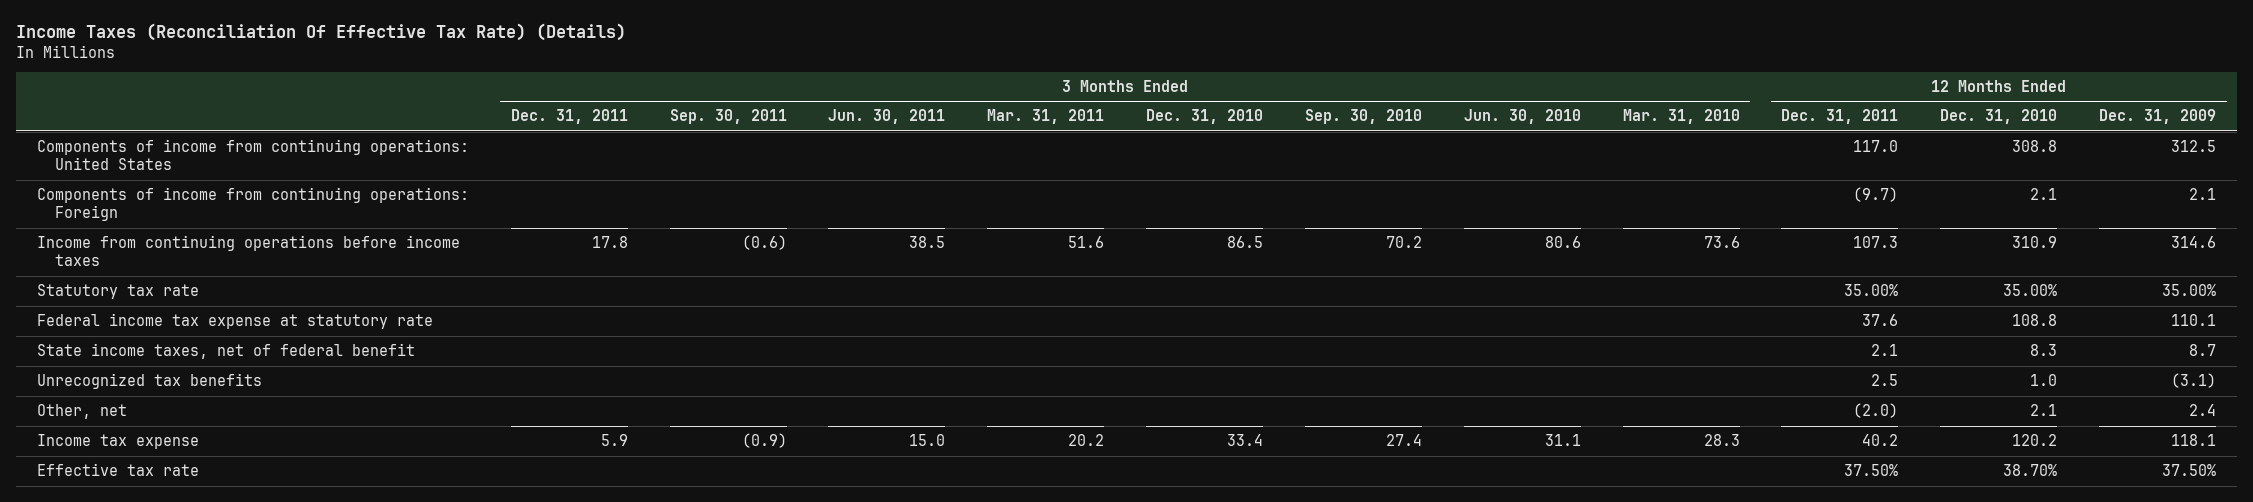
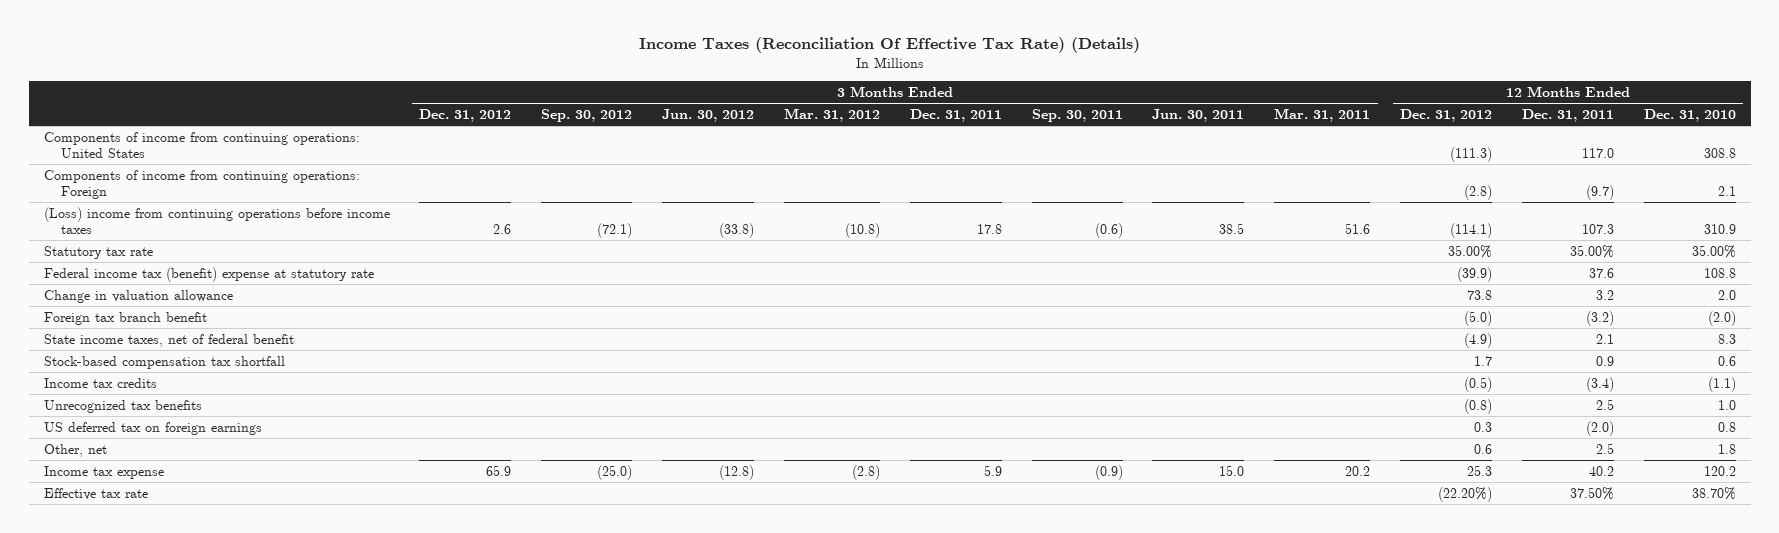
- | 3 Months Ended Dec. 31, 2011 | 3 Months Ended Sep. 30, 2011 | 3 Months Ended Jun. 30, 2011 | 3 Months Ended Mar. 31, 2011 | 3 Months Ended Dec. 31, 2010 | 3 Months Ended Sep. 30, 2010 | 3 Months Ended Jun. 30, 2010 | 3 Months Ended Mar. 31, 2010 | 12 Months Ended Dec. 31, 2011 | 12 Months Ended Dec. 31, 2010 | 12 Months Ended Dec. 31, 2009
+ | 3 Months Ended Dec. 31, 2012 | 3 Months Ended Sep. 30, 2012 | 3 Months Ended Jun. 30, 2012 | 3 Months Ended Mar. 31, 2012 | 3 Months Ended Dec. 31, 2011 | 3 Months Ended Sep. 30, 2011 | 3 Months Ended Jun. 30, 2011 | 3 Months Ended Mar. 31, 2011 | 12 Months Ended Dec. 31, 2012 | 12 Months Ended Dec. 31, 2011 | 12 Months Ended Dec. 31, 2010
- Income from continuing operations before income taxes | 17.8 | (0.6) | 38.5 | 51.6 | 86.5 | 70.2 | 80.6 | 73.6 | 107.3 | 310.9 | 314.6
+ (Loss) income from continuing operations before income taxes | 2.6 | (72.1) | (33.8) | (10.8) | 17.8 | (0.6) | 38.5 | 51.6 | (114.1) | 107.3 | 310.9
- Federal income tax expense at statutory rate | | | | | | | | | 37.6 | 108.8 | 110.1
+ Federal income tax (benefit) expense at statutory rate | | | | | | | | | (39.9) | 37.6 | 108.8
+ Change in valuation allowance | | | | | | | | | 73.8 | 3.2 | 2.0
+ Foreign tax branch benefit | | | | | | | | | (5.0) | (3.2) | (2.0)
+ Stock-based compensation tax shortfall | | | | | | | | | 1.7 | 0.9 | 0.6
+ Income tax credits | | | | | | | | | (0.5) | (3.4) | (1.1)
- Other, net | | | | | | | | | (2.0) | 2.1 | 2.4
+ US deferred tax on foreign earnings | | | | | | | | | 0.3 | (2.0) | 0.8
+ Other, net | | | | | | | | | 0.6 | 2.5 | 1.8

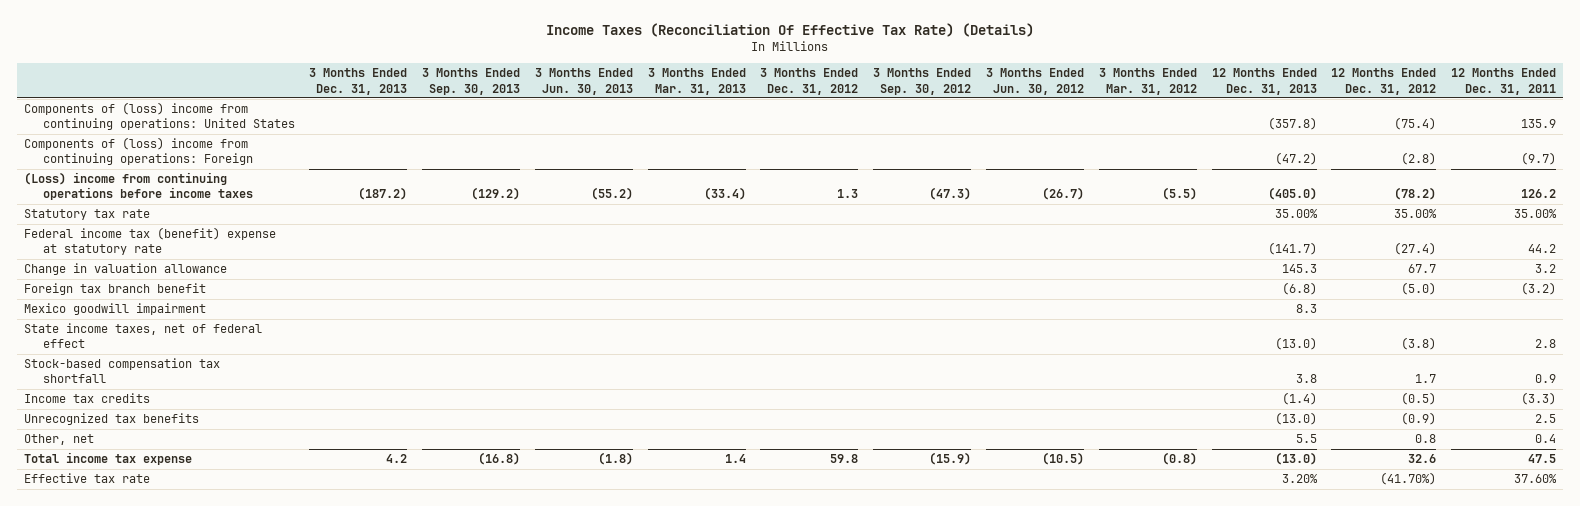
- | 3 Months Ended Dec. 31, 2012 | 3 Months Ended Sep. 30, 2012 | 3 Months Ended Jun. 30, 2012 | 3 Months Ended Mar. 31, 2012 | 3 Months Ended Dec. 31, 2011 | 3 Months Ended Sep. 30, 2011 | 3 Months Ended Jun. 30, 2011 | 3 Months Ended Mar. 31, 2011 | 12 Months Ended Dec. 31, 2012 | 12 Months Ended Dec. 31, 2011 | 12 Months Ended Dec. 31, 2010
+ | 3 Months Ended Dec. 31, 2013 | 3 Months Ended Sep. 30, 2013 | 3 Months Ended Jun. 30, 2013 | 3 Months Ended Mar. 31, 2013 | 3 Months Ended Dec. 31, 2012 | 3 Months Ended Sep. 30, 2012 | 3 Months Ended Jun. 30, 2012 | 3 Months Ended Mar. 31, 2012 | 12 Months Ended Dec. 31, 2013 | 12 Months Ended Dec. 31, 2012 | 12 Months Ended Dec. 31, 2011
- Components of income from continuing operations: United States | | | | | | | | | (111.3) | 117.0 | 308.8
- Components of income from continuing operations: Foreign | | | | | | | | | (2.8) | (9.7) | 2.1
- (Loss) income from continuing operations before income taxes | 2.6 | (72.1) | (33.8) | (10.8) | 17.8 | (0.6) | 38.5 | 51.6 | (114.1) | 107.3 | 310.9
+ Components of (loss) income from continuing operations: United States | | | | | | | | | (357.8) | (75.4) | 135.9
+ Components of (loss) income from continuing operations: Foreign | | | | | | | | | (47.2) | (2.8) | (9.7)
+ (Loss) income from continuing operations before income taxes | (187.2) | (129.2) | (55.2) | (33.4) | 1.3 | (47.3) | (26.7) | (5.5) | (405.0) | (78.2) | 126.2
- Federal income tax (benefit) expense at statutory rate | | | | | | | | | (39.9) | 37.6 | 108.8
- Change in valuation allowance | | | | | | | | | 73.8 | 3.2 | 2.0
+ Federal income tax (benefit) expense at statutory rate | | | | | | | | | (141.7) | (27.4) | 44.2
+ Change in valuation allowance | | | | | | | | | 145.3 | 67.7 | 3.2
- State income taxes, net of federal benefit | | | | | | | | | (4.9) | 2.1 | 8.3
+ Mexico goodwill impairment | | | | | | | | | 8.3 | |
+ State income taxes, net of federal effect | | | | | | | | | (13.0) | (3.8) | 2.8
- Income tax credits | | | | | | | | | (0.5) | (3.4) | (1.1)
- Unrecognized tax benefits | | | | | | | | | (0.8) | 2.5 | 1.0
- US deferred tax on foreign earnings | | | | | | | | | 0.3 | (2.0) | 0.8
- Other, net | | | | | | | | | 0.6 | 2.5 | 1.8
- Income tax expense | 65.9 | (25.0) | (12.8) | (2.8) | 5.9 | (0.9) | 15.0 | 20.2 | 25.3 | 40.2 | 120.2
- Effective tax rate | | | | | | | | | (22.20%) | 37.50% | 38.70%
+ Income tax credits | | | | | | | | | (1.4) | (0.5) | (3.3)
+ Unrecognized tax benefits | | | | | | | | | (13.0) | (0.9) | 2.5
+ Other, net | | | | | | | | | 5.5 | 0.8 | 0.4
+ Total income tax expense | 4.2 | (16.8) | (1.8) | 1.4 | 59.8 | (15.9) | (10.5) | (0.8) | (13.0) | 32.6 | 47.5
+ Effective tax rate | | | | | | | | | 3.20% | (41.70%) | 37.60%

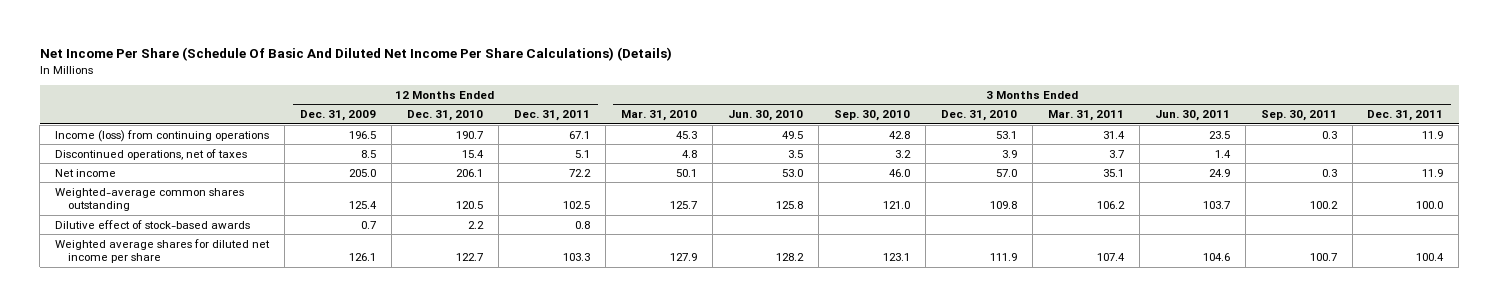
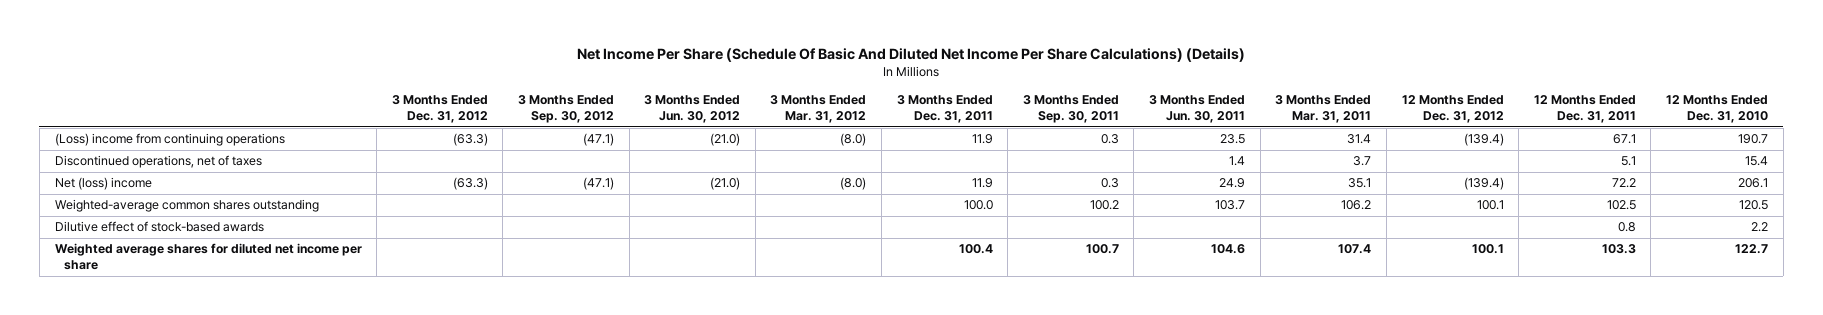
- | 12 Months Ended Dec. 31, 2009 | 12 Months Ended Dec. 31, 2010 | 12 Months Ended Dec. 31, 2011 | 3 Months Ended Mar. 31, 2010 | 3 Months Ended Jun. 30, 2010 | 3 Months Ended Sep. 30, 2010 | 3 Months Ended Dec. 31, 2010 | 3 Months Ended Mar. 31, 2011 | 3 Months Ended Jun. 30, 2011 | 3 Months Ended Sep. 30, 2011 | 3 Months Ended Dec. 31, 2011
+ | 3 Months Ended Dec. 31, 2012 | 3 Months Ended Sep. 30, 2012 | 3 Months Ended Jun. 30, 2012 | 3 Months Ended Mar. 31, 2012 | 3 Months Ended Dec. 31, 2011 | 3 Months Ended Sep. 30, 2011 | 3 Months Ended Jun. 30, 2011 | 3 Months Ended Mar. 31, 2011 | 12 Months Ended Dec. 31, 2012 | 12 Months Ended Dec. 31, 2011 | 12 Months Ended Dec. 31, 2010
- Income (loss) from continuing operations | 196.5 | 190.7 | 67.1 | 45.3 | 49.5 | 42.8 | 53.1 | 31.4 | 23.5 | 0.3 | 11.9
+ (Loss) income from continuing operations | (63.3) | (47.1) | (21.0) | (8.0) | 11.9 | 0.3 | 23.5 | 31.4 | (139.4) | 67.1 | 190.7
- Net income | 205.0 | 206.1 | 72.2 | 50.1 | 53.0 | 46.0 | 57.0 | 35.1 | 24.9 | 0.3 | 11.9
+ Net (loss) income | (63.3) | (47.1) | (21.0) | (8.0) | 11.9 | 0.3 | 24.9 | 35.1 | (139.4) | 72.2 | 206.1

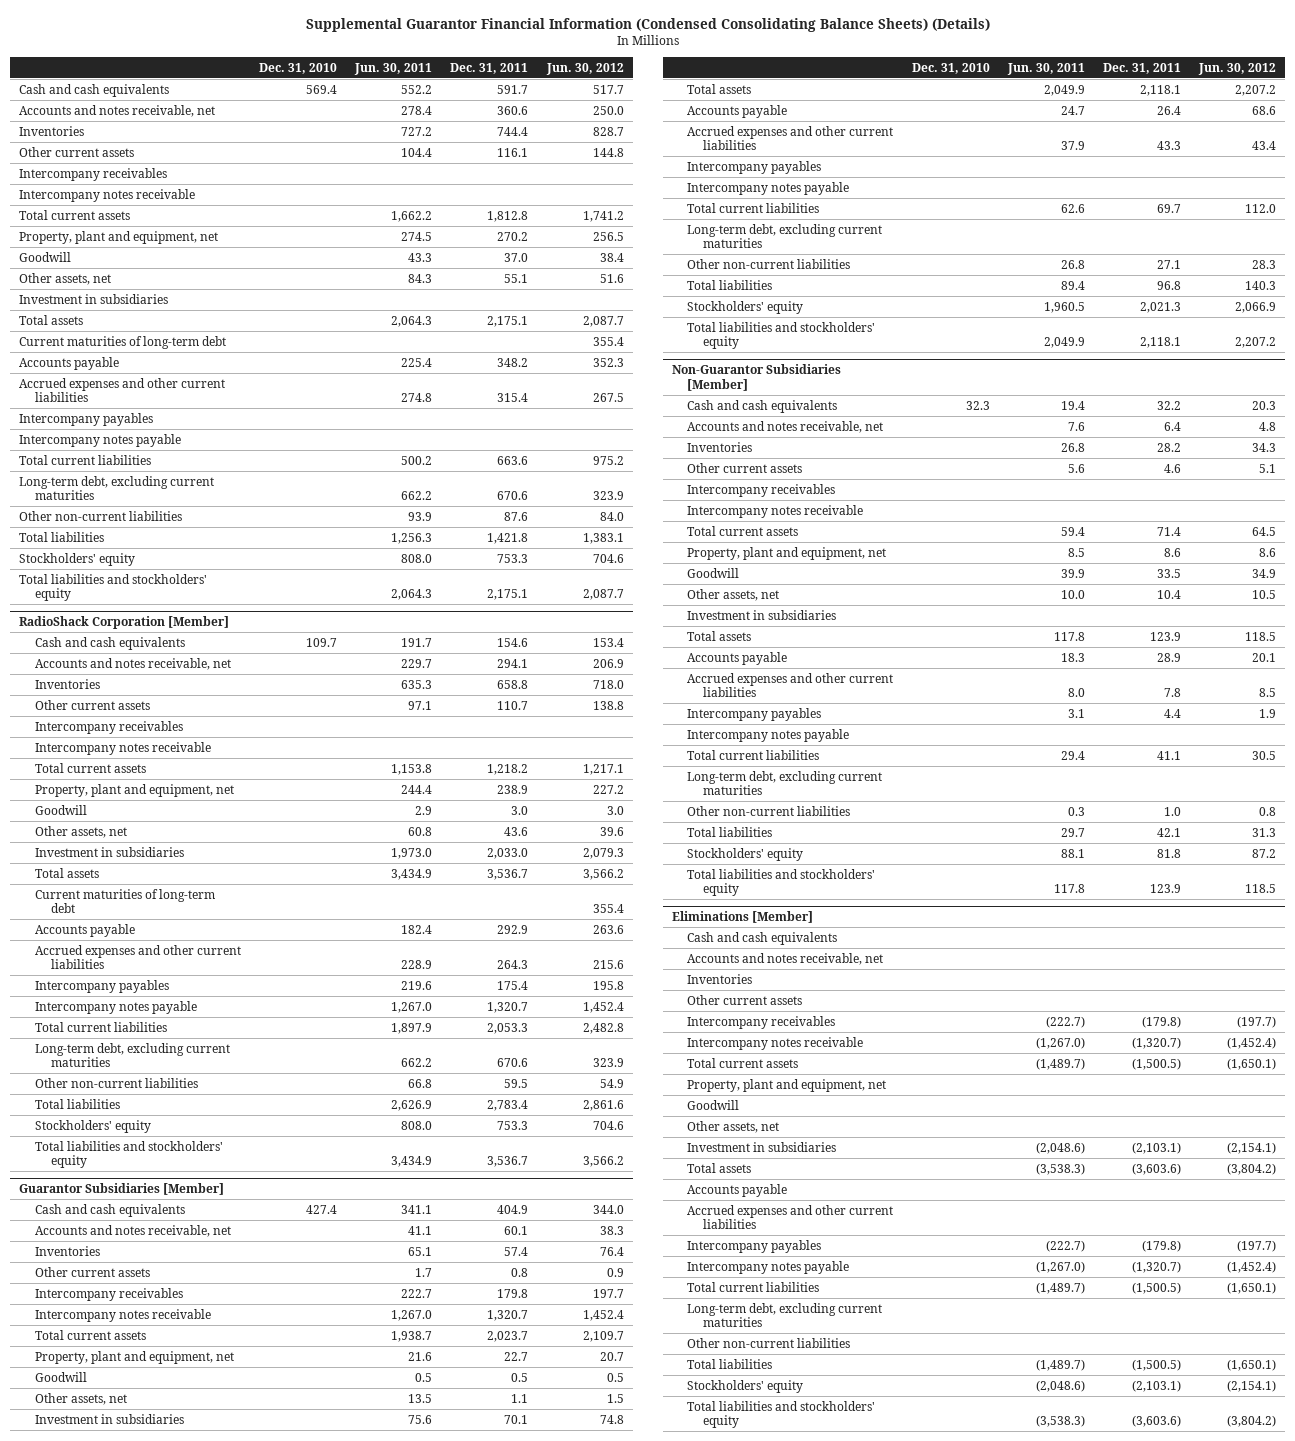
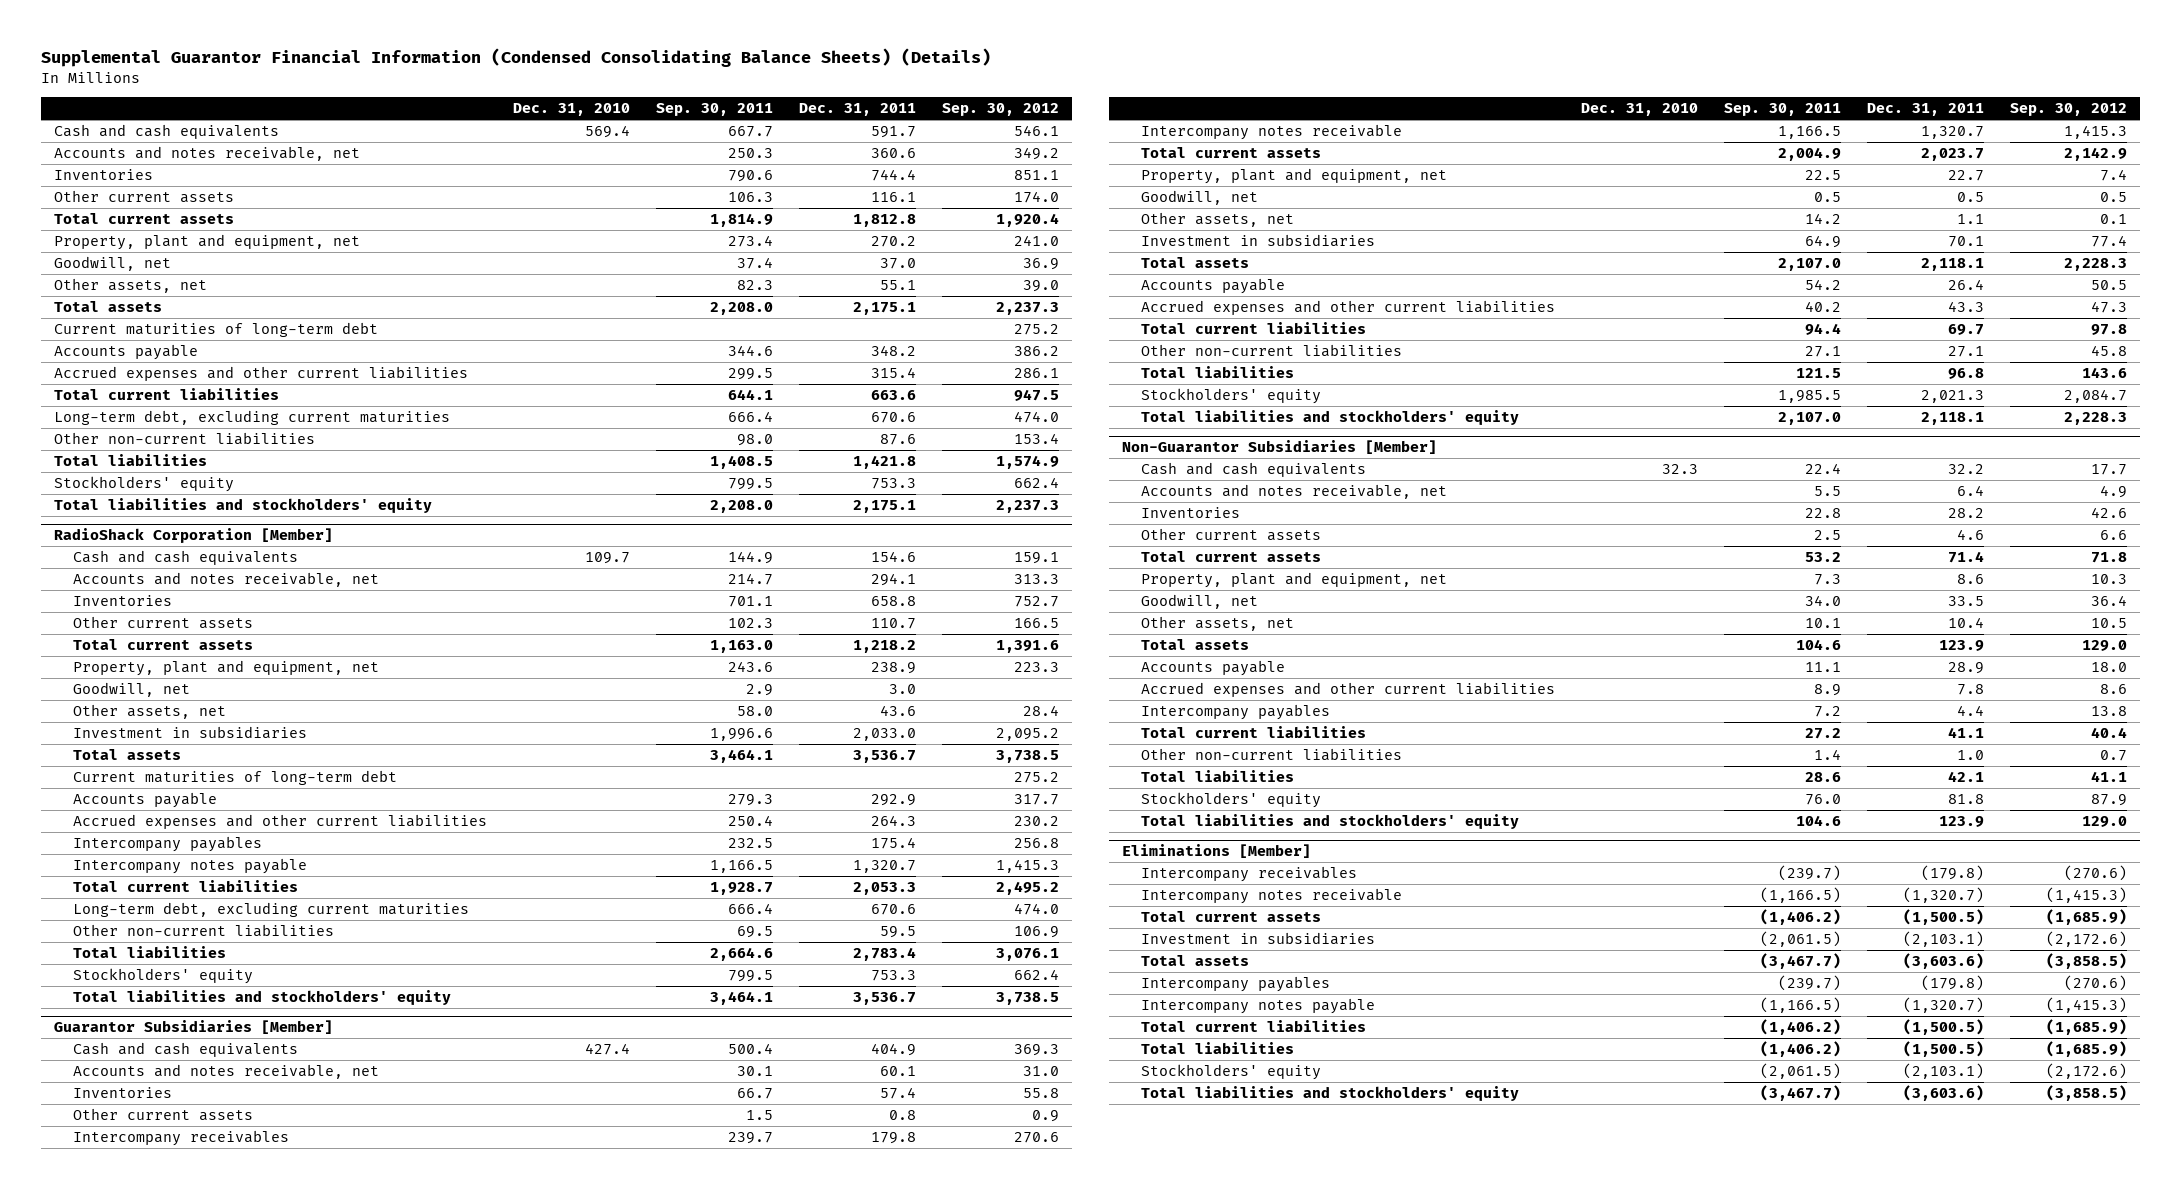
- | Dec. 31, 2010 | Jun. 30, 2011 | Dec. 31, 2011 | Jun. 30, 2012
+ | Dec. 31, 2010 | Sep. 30, 2011 | Dec. 31, 2011 | Sep. 30, 2012
- Intercompany receivables
- Intercompany notes receivable
- Goodwill | | 43.3 | 37.0 | 38.4
+ Goodwill, net | | 37.4 | 37.0 | 36.9
- Investment in subsidiaries
- Intercompany payables
- Intercompany notes payable
@ RadioShack Corporation [Member]
- Intercompany receivables
- Intercompany notes receivable
- Goodwill | | 2.9 | 3.0 | 3.0
+ Goodwill, net | | 2.9 | 3.0 |
@ Guarantor Subsidiaries [Member]
- Goodwill | | 0.5 | 0.5 | 0.5
+ Goodwill, net | | 0.5 | 0.5 | 0.5
- Intercompany payables
- Intercompany notes payable
- Long-term debt, excluding current maturities
@ Non-Guarantor Subsidiaries [Member]
- Intercompany receivables
- Intercompany notes receivable
- Goodwill | | 39.9 | 33.5 | 34.9
+ Goodwill, net | | 34.0 | 33.5 | 36.4
- Investment in subsidiaries
- Intercompany notes payable
- Long-term debt, excluding current maturities
@ Eliminations [Member]
- Cash and cash equivalents
- Accounts and notes receivable, net
- Inventories
- Other current assets
- Property, plant and equipment, net
- Goodwill
- Other assets, net
- Accounts payable
- Accrued expenses and other current liabilities
- Long-term debt, excluding current maturities
- Other non-current liabilities

